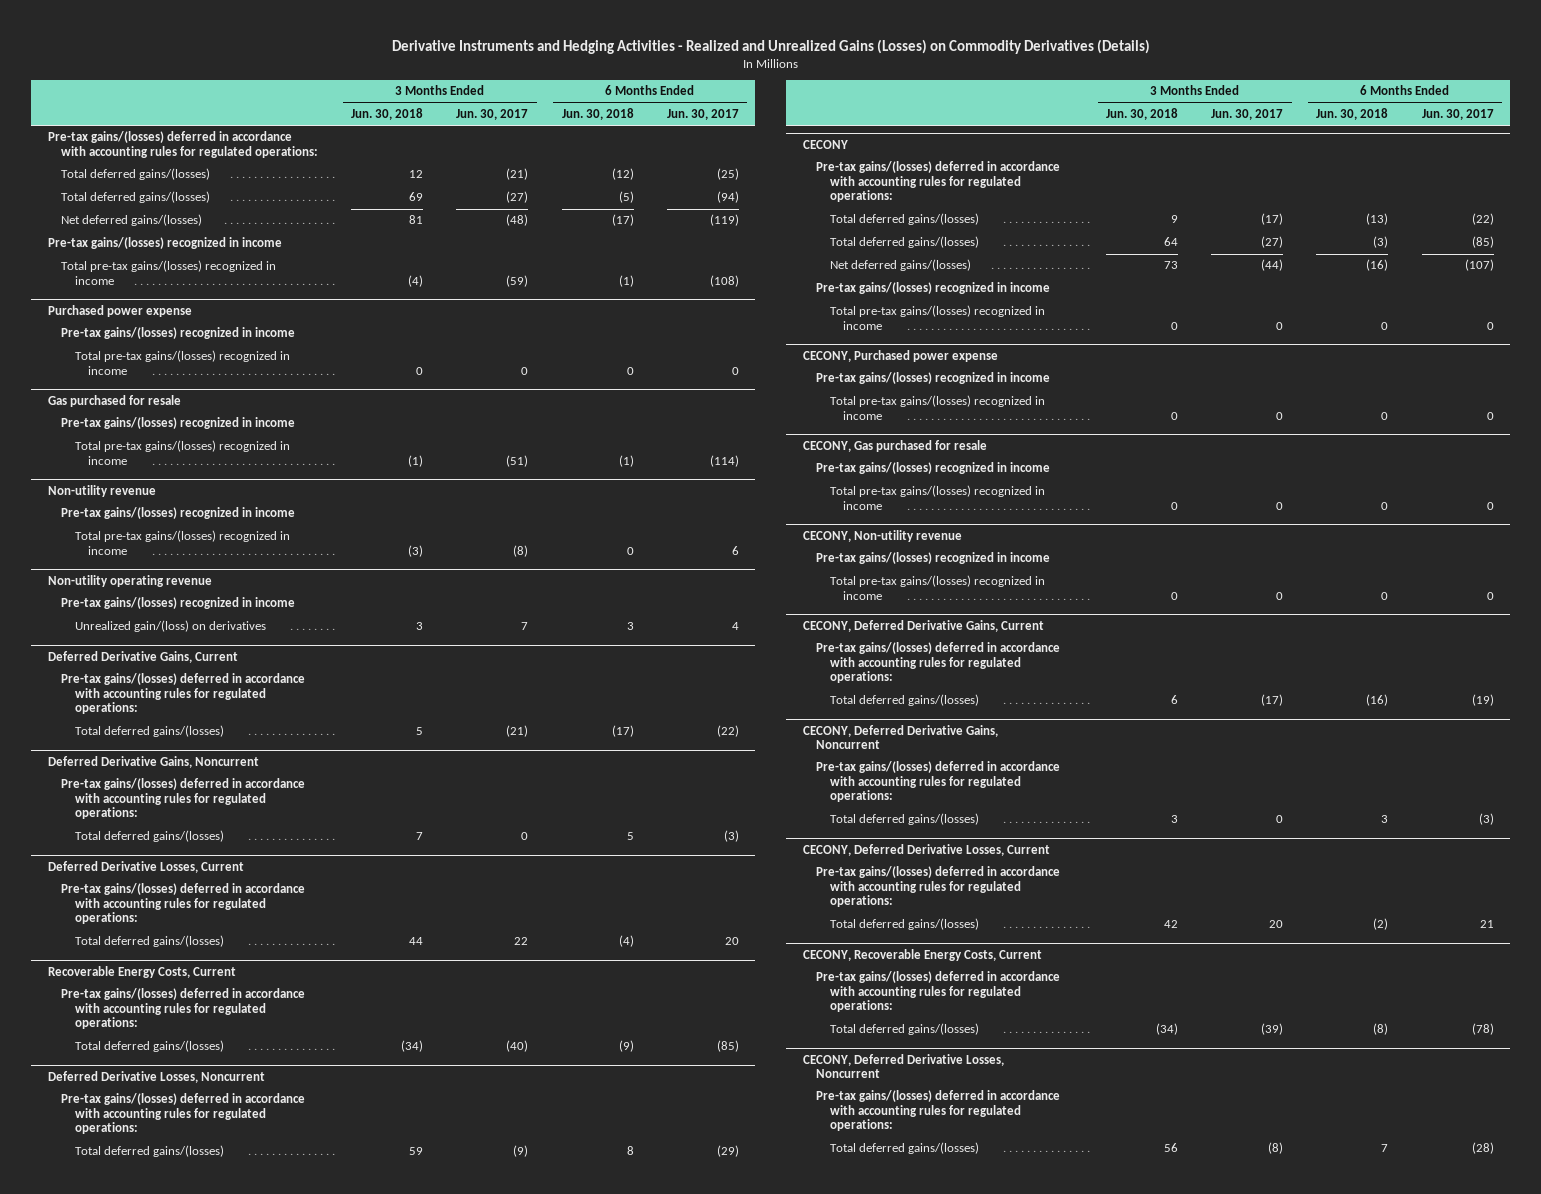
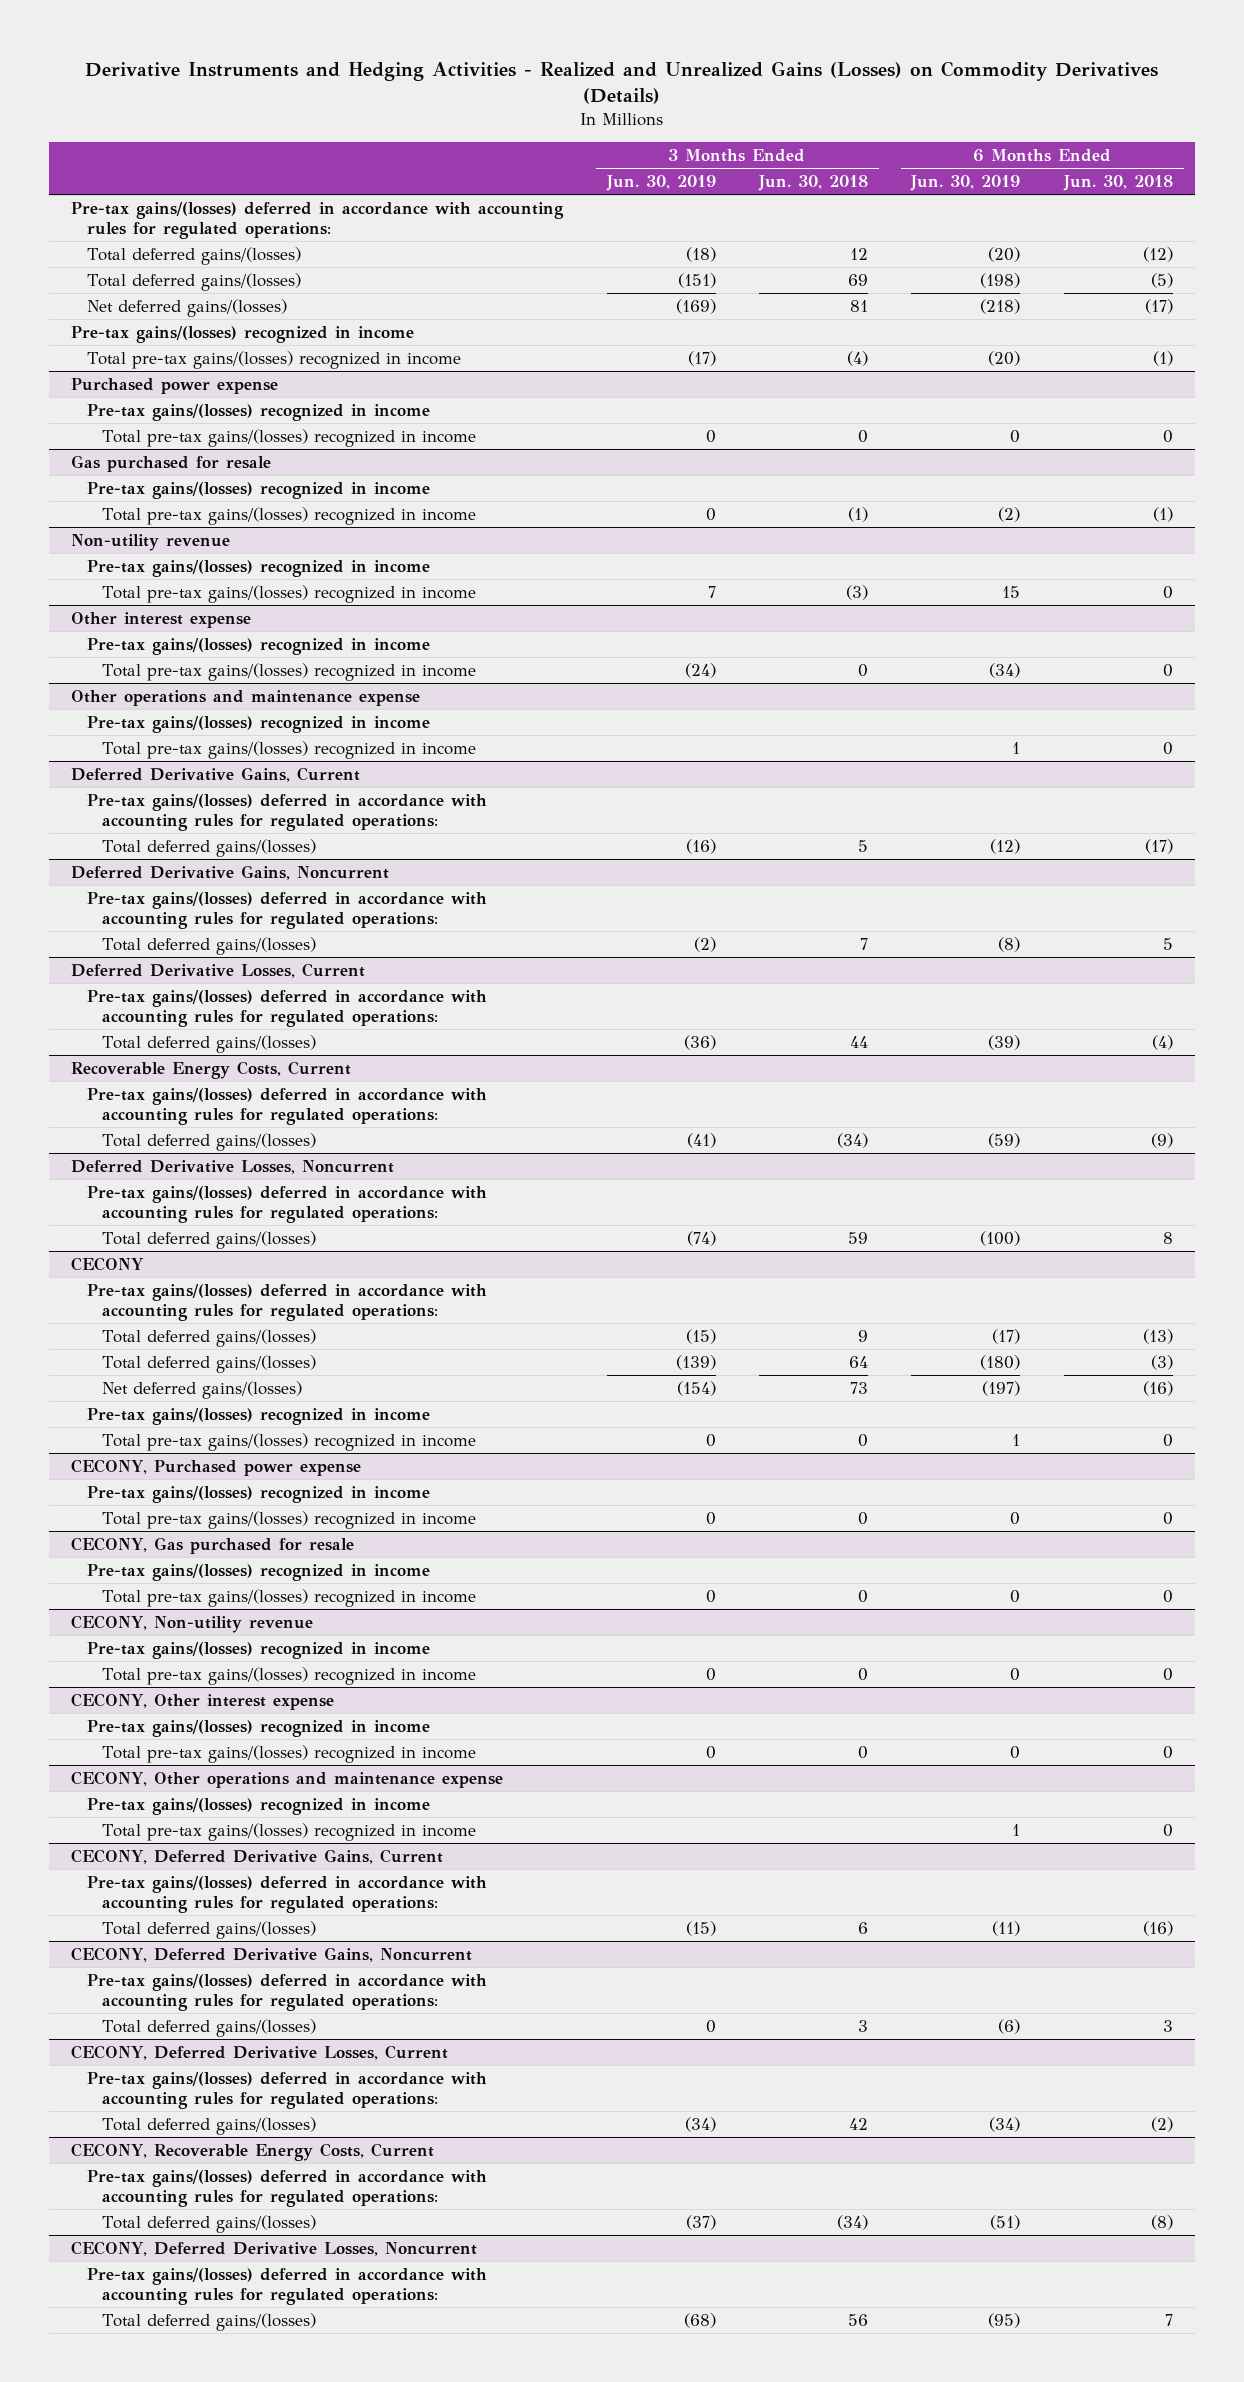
- | 3 Months Ended Jun. 30, 2018 | 3 Months Ended Jun. 30, 2017 | 6 Months Ended Jun. 30, 2018 | 6 Months Ended Jun. 30, 2017
+ | 3 Months Ended Jun. 30, 2019 | 3 Months Ended Jun. 30, 2018 | 6 Months Ended Jun. 30, 2019 | 6 Months Ended Jun. 30, 2018
- Non-utility operating revenue
+ Other interest expense
- Unrealized gain/(loss) on derivatives | 3 | 7 | 3 | 4
+ Total pre-tax gains/(losses) recognized in income | (24) | 0 | (34) | 0
+ Other operations and maintenance expense
+ Pre-tax gains/(losses) recognized in income
+ Total pre-tax gains/(losses) recognized in income | | | 1 | 0
+ CECONY, Other interest expense
+ Pre-tax gains/(losses) recognized in income
+ Total pre-tax gains/(losses) recognized in income | 0 | 0 | 0 | 0
+ CECONY, Other operations and maintenance expense
+ Pre-tax gains/(losses) recognized in income
+ Total pre-tax gains/(losses) recognized in income | | | 1 | 0

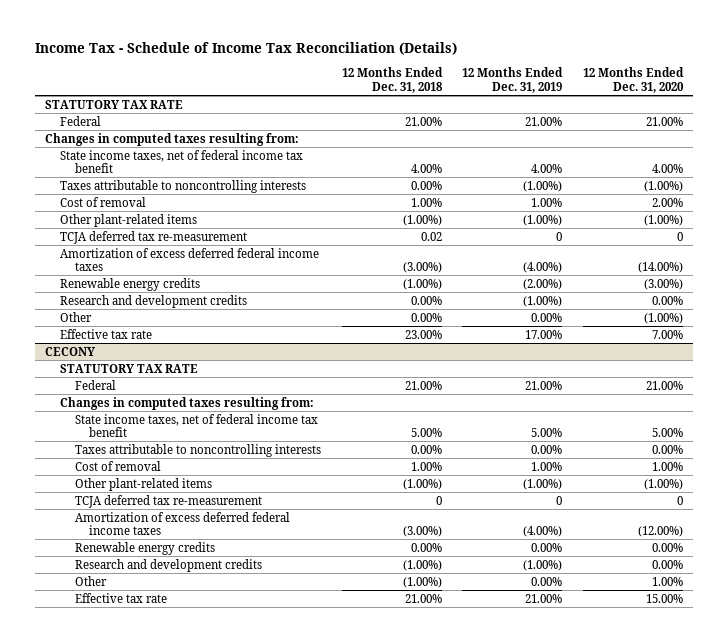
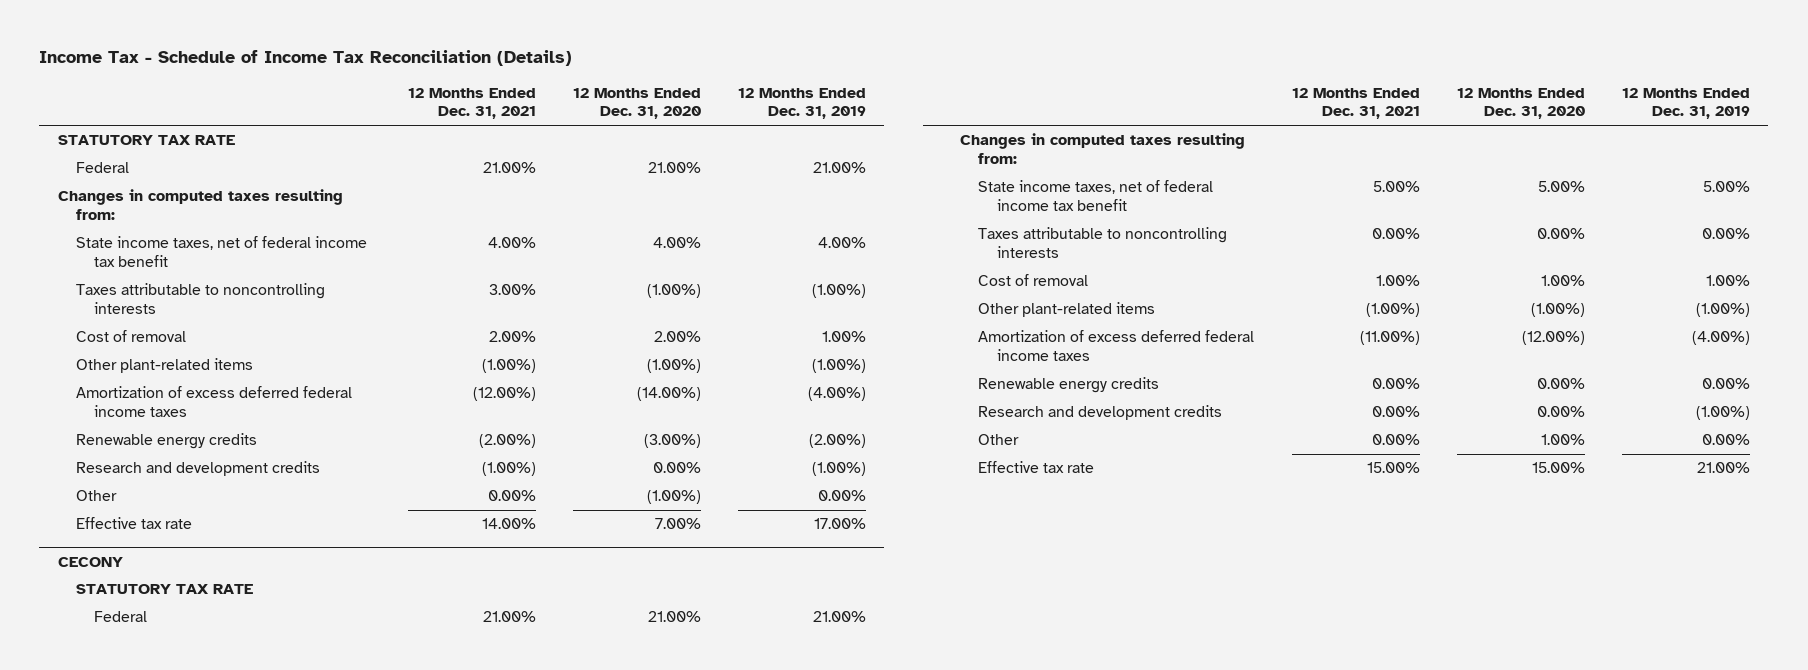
- | 12 Months Ended Dec. 31, 2018 | 12 Months Ended Dec. 31, 2019 | 12 Months Ended Dec. 31, 2020
+ | 12 Months Ended Dec. 31, 2021 | 12 Months Ended Dec. 31, 2020 | 12 Months Ended Dec. 31, 2019
- TCJA deferred tax re-measurement | 0.02 | 0 | 0
@ CECONY
- TCJA deferred tax re-measurement | 0 | 0 | 0

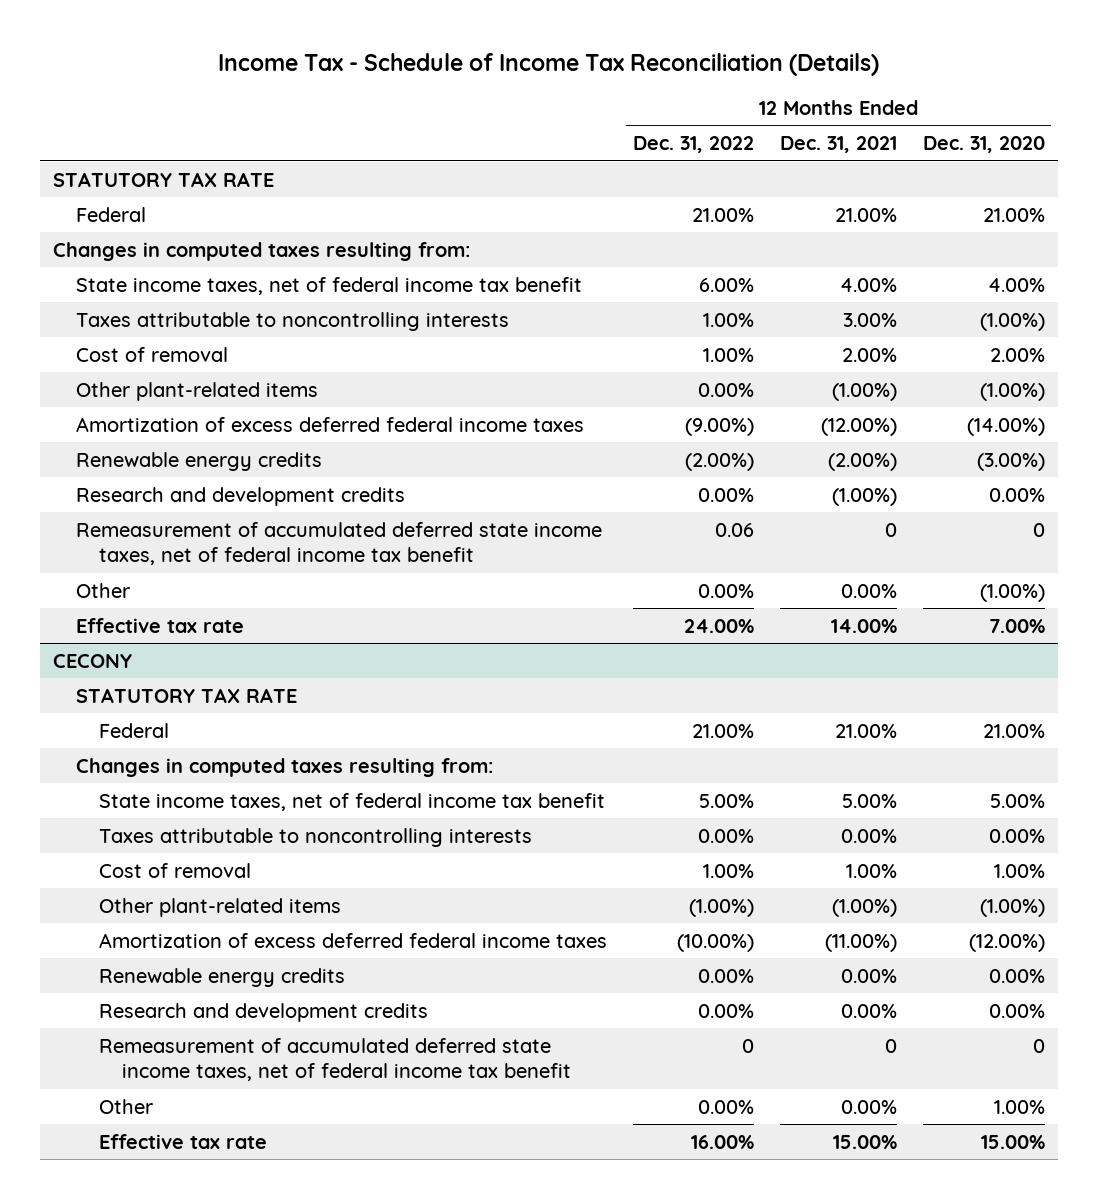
- | 12 Months Ended Dec. 31, 2021 | 12 Months Ended Dec. 31, 2020 | 12 Months Ended Dec. 31, 2019
+ | 12 Months Ended Dec. 31, 2022 | 12 Months Ended Dec. 31, 2021 | 12 Months Ended Dec. 31, 2020
+ Remeasurement of accumulated deferred state income taxes, net of federal income tax benefit | 0.06 | 0 | 0
@ CECONY
+ Remeasurement of accumulated deferred state income taxes, net of federal income tax benefit | 0 | 0 | 0

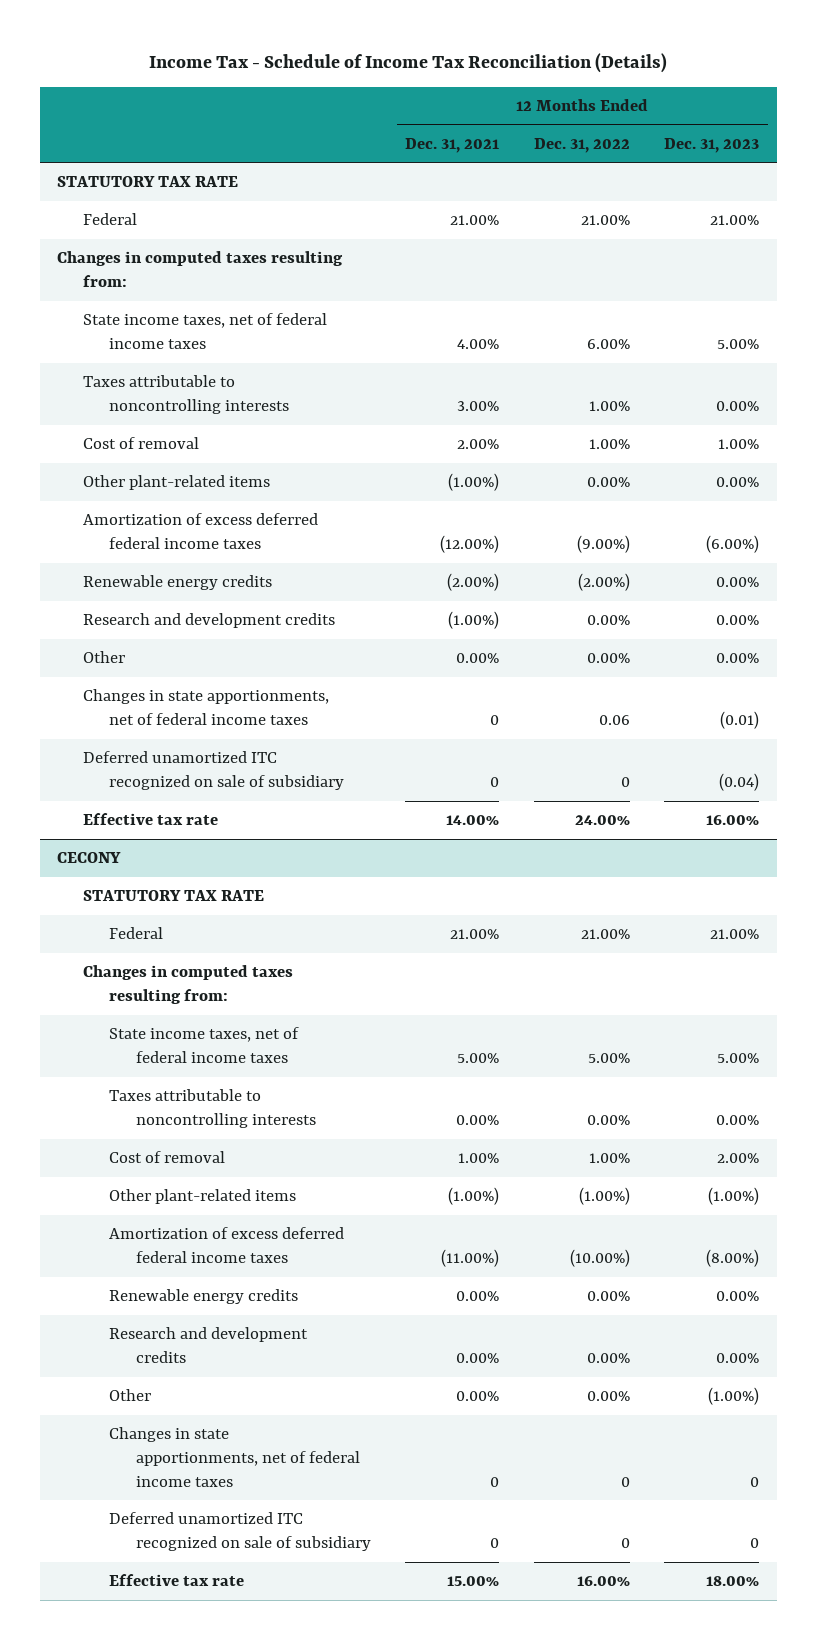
- | 12 Months Ended Dec. 31, 2022 | 12 Months Ended Dec. 31, 2021 | 12 Months Ended Dec. 31, 2020
+ | 12 Months Ended Dec. 31, 2021 | 12 Months Ended Dec. 31, 2022 | 12 Months Ended Dec. 31, 2023
- State income taxes, net of federal income tax benefit | 6.00% | 4.00% | 4.00%
+ State income taxes, net of federal income taxes | 4.00% | 6.00% | 5.00%
- Remeasurement of accumulated deferred state income taxes, net of federal income tax benefit | 0.06 | 0 | 0
+ Changes in state apportionments, net of federal income taxes | 0 | 0.06 | (0.01)
+ Deferred unamortized ITC recognized on sale of subsidiary | 0 | 0 | (0.04)
@ CECONY
- State income taxes, net of federal income tax benefit | 5.00% | 5.00% | 5.00%
+ State income taxes, net of federal income taxes | 5.00% | 5.00% | 5.00%
- Remeasurement of accumulated deferred state income taxes, net of federal income tax benefit | 0 | 0 | 0
+ Changes in state apportionments, net of federal income taxes | 0 | 0 | 0
+ Deferred unamortized ITC recognized on sale of subsidiary | 0 | 0 | 0

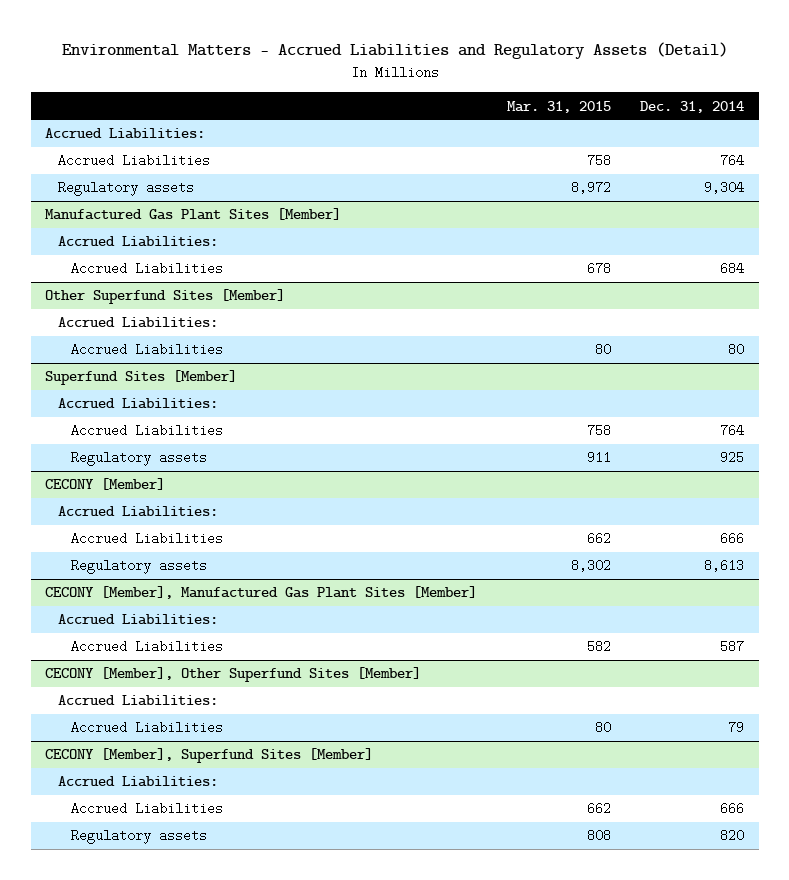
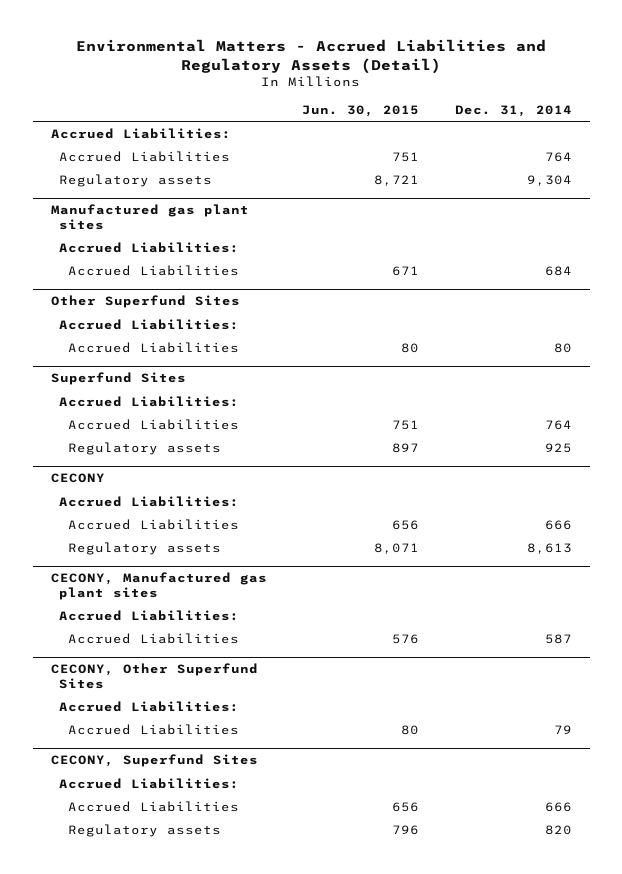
- | Mar. 31, 2015 | Dec. 31, 2014
+ | Jun. 30, 2015 | Dec. 31, 2014
- Manufactured Gas Plant Sites [Member]
+ Manufactured gas plant sites
- Other Superfund Sites [Member]
+ Other Superfund Sites
- Superfund Sites [Member]
+ Superfund Sites
- CECONY [Member]
+ CECONY
- CECONY [Member], Manufactured Gas Plant Sites [Member]
+ CECONY, Manufactured gas plant sites
- CECONY [Member], Other Superfund Sites [Member]
+ CECONY, Other Superfund Sites
- CECONY [Member], Superfund Sites [Member]
+ CECONY, Superfund Sites

